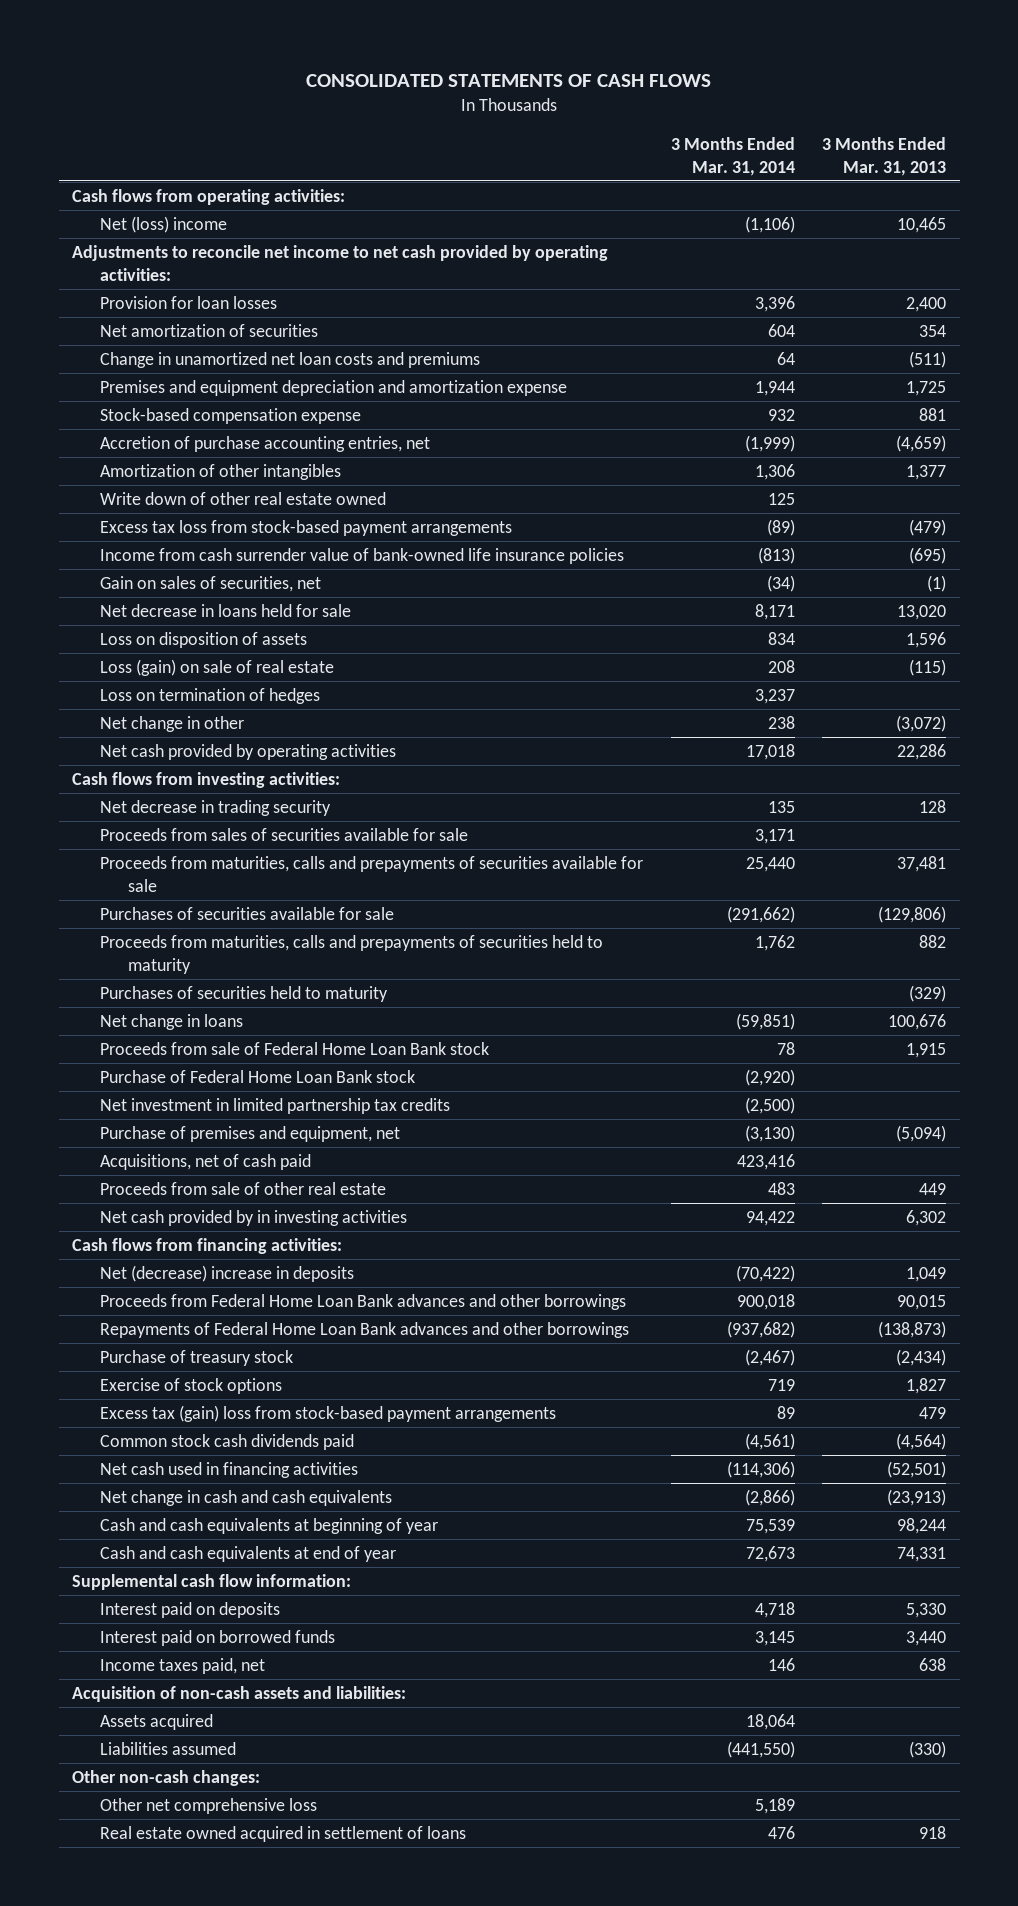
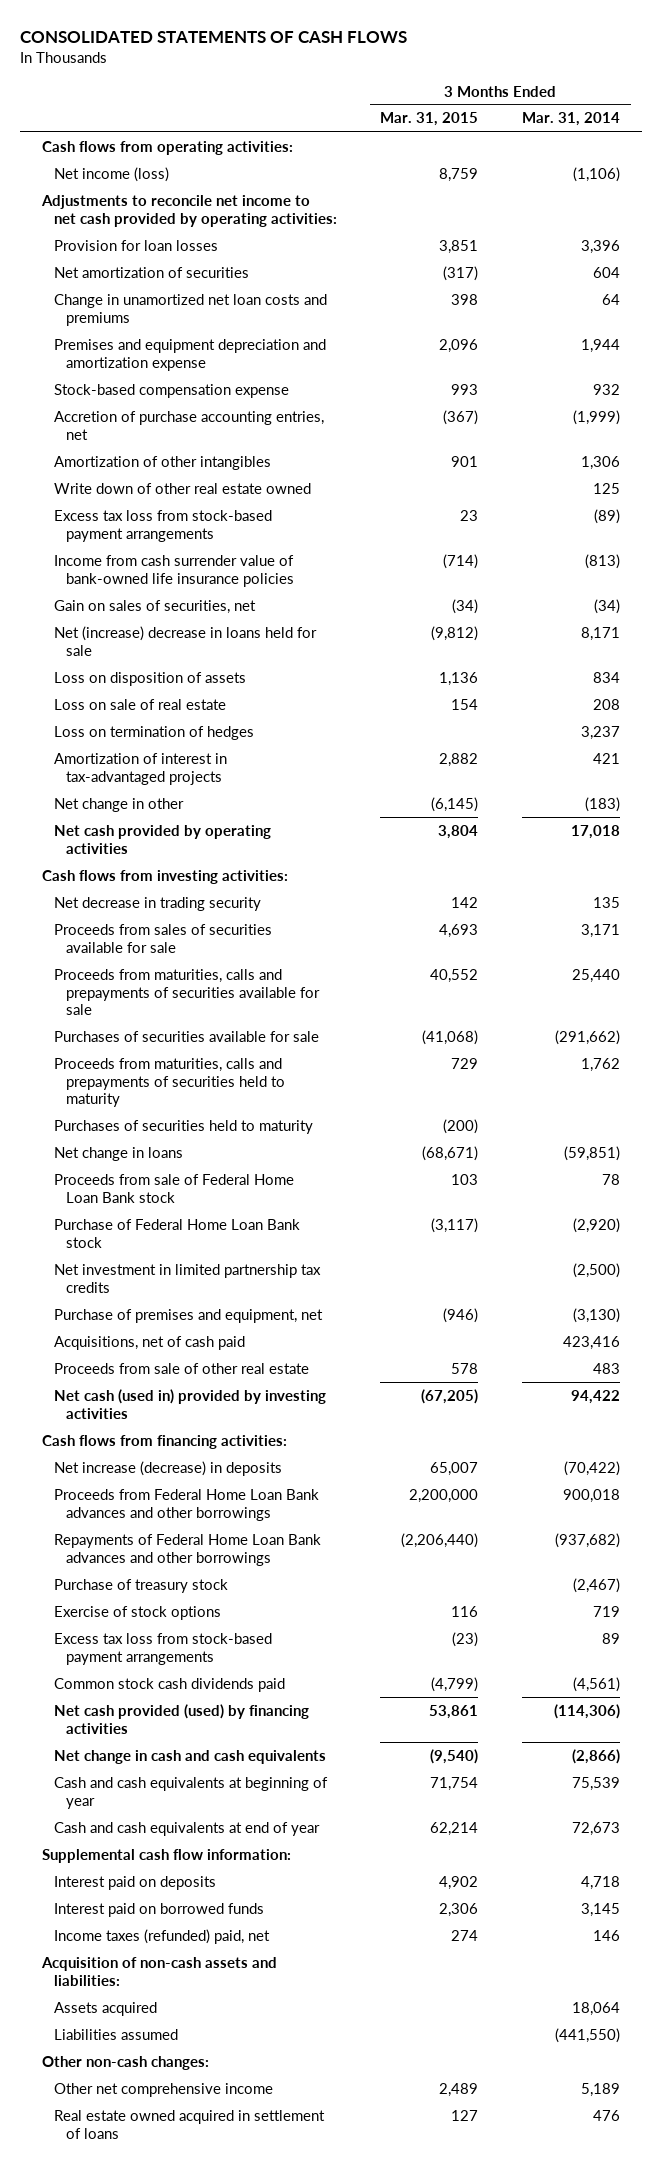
- | 3 Months Ended Mar. 31, 2014 | 3 Months Ended Mar. 31, 2013
+ | 3 Months Ended Mar. 31, 2015 | 3 Months Ended Mar. 31, 2014
- Net (loss) income | (1,106) | 10,465
+ Net income (loss) | 8,759 | (1,106)
- Net decrease in loans held for sale | 8,171 | 13,020
+ Net (increase) decrease in loans held for sale | (9,812) | 8,171
- Loss (gain) on sale of real estate | 208 | (115)
+ Loss on sale of real estate | 154 | 208
- Net change in other | 238 | (3,072)
+ Amortization of interest in tax-advantaged projects | 2,882 | 421
+ Net change in other | (6,145) | (183)
- Net cash provided by in investing activities | 94,422 | 6,302
+ Net cash (used in) provided by investing activities | (67,205) | 94,422
- Net (decrease) increase in deposits | (70,422) | 1,049
+ Net increase (decrease) in deposits | 65,007 | (70,422)
- Excess tax (gain) loss from stock-based payment arrangements | 89 | 479
+ Excess tax loss from stock-based payment arrangements | (23) | 89
- Net cash used in financing activities | (114,306) | (52,501)
+ Net cash provided (used) by financing activities | 53,861 | (114,306)
- Income taxes paid, net | 146 | 638
+ Income taxes (refunded) paid, net | 274 | 146
- Other net comprehensive loss | 5,189 |
+ Other net comprehensive income | 2,489 | 5,189

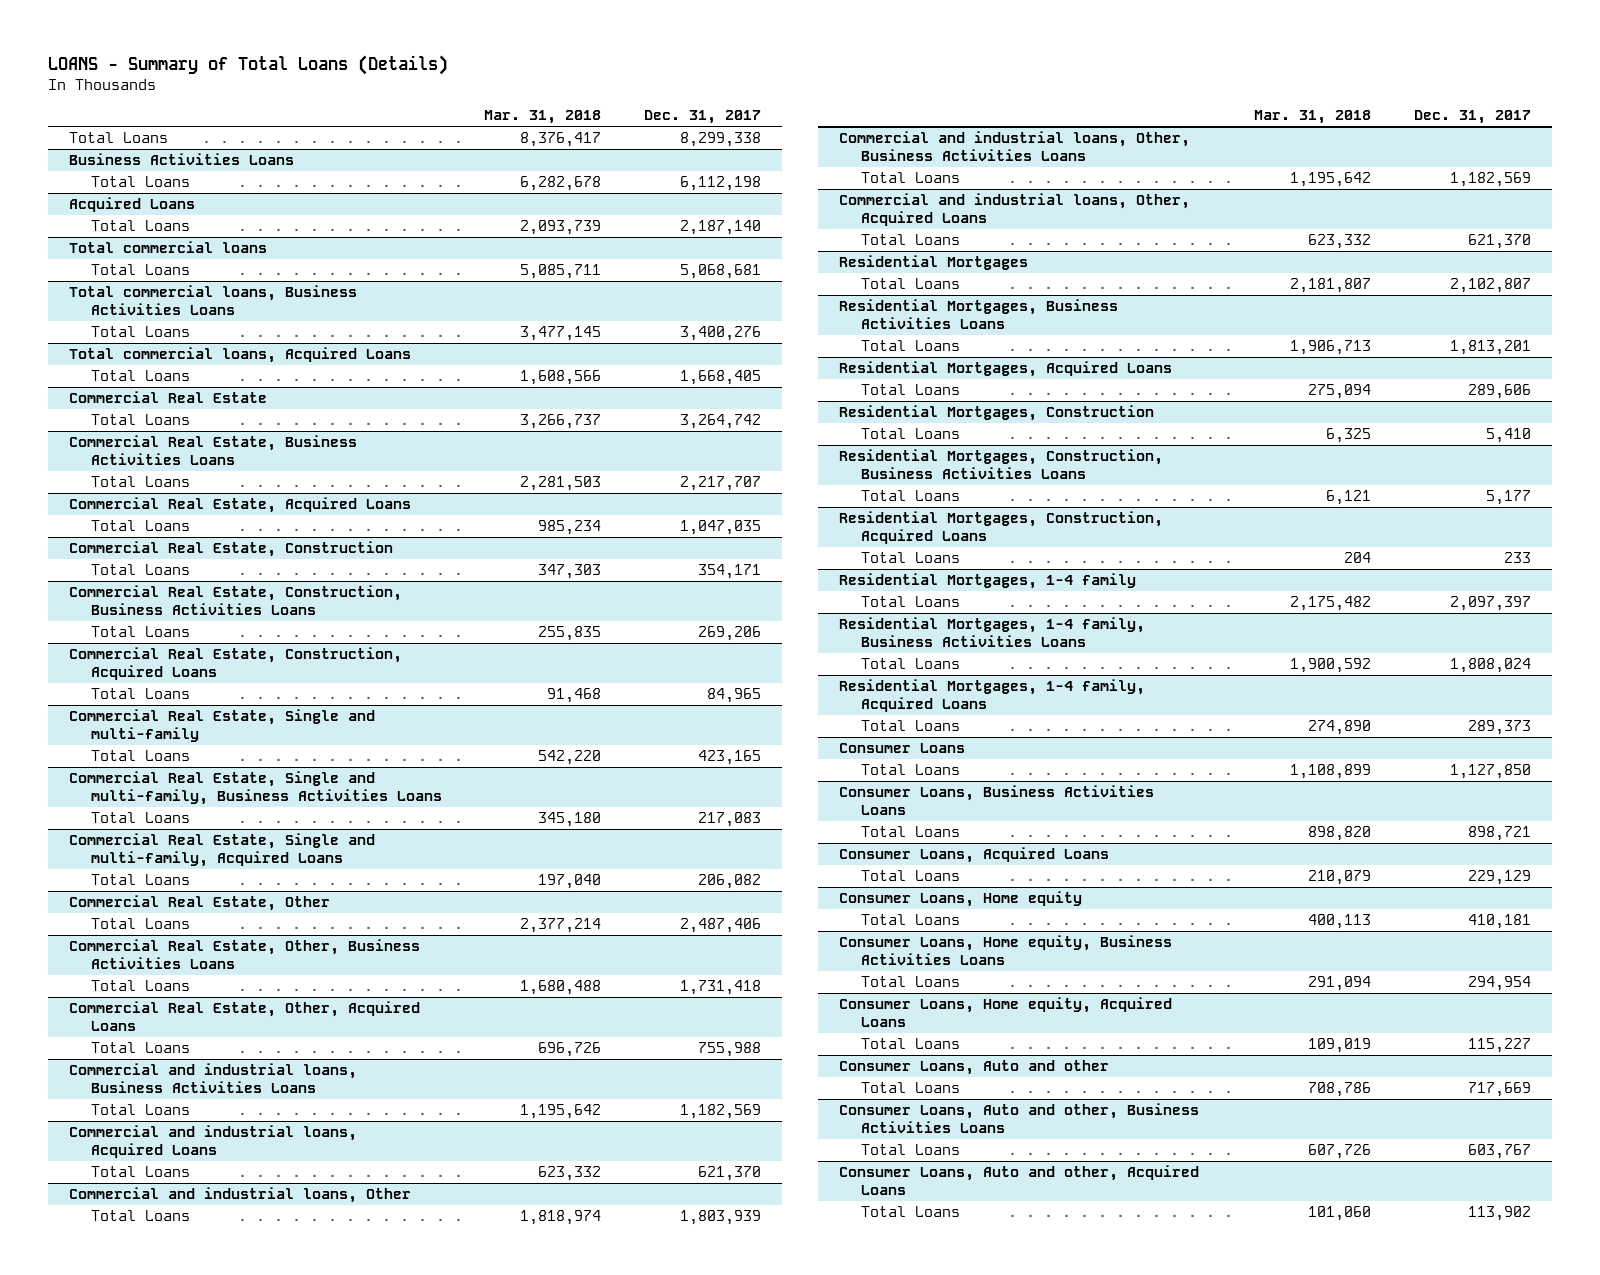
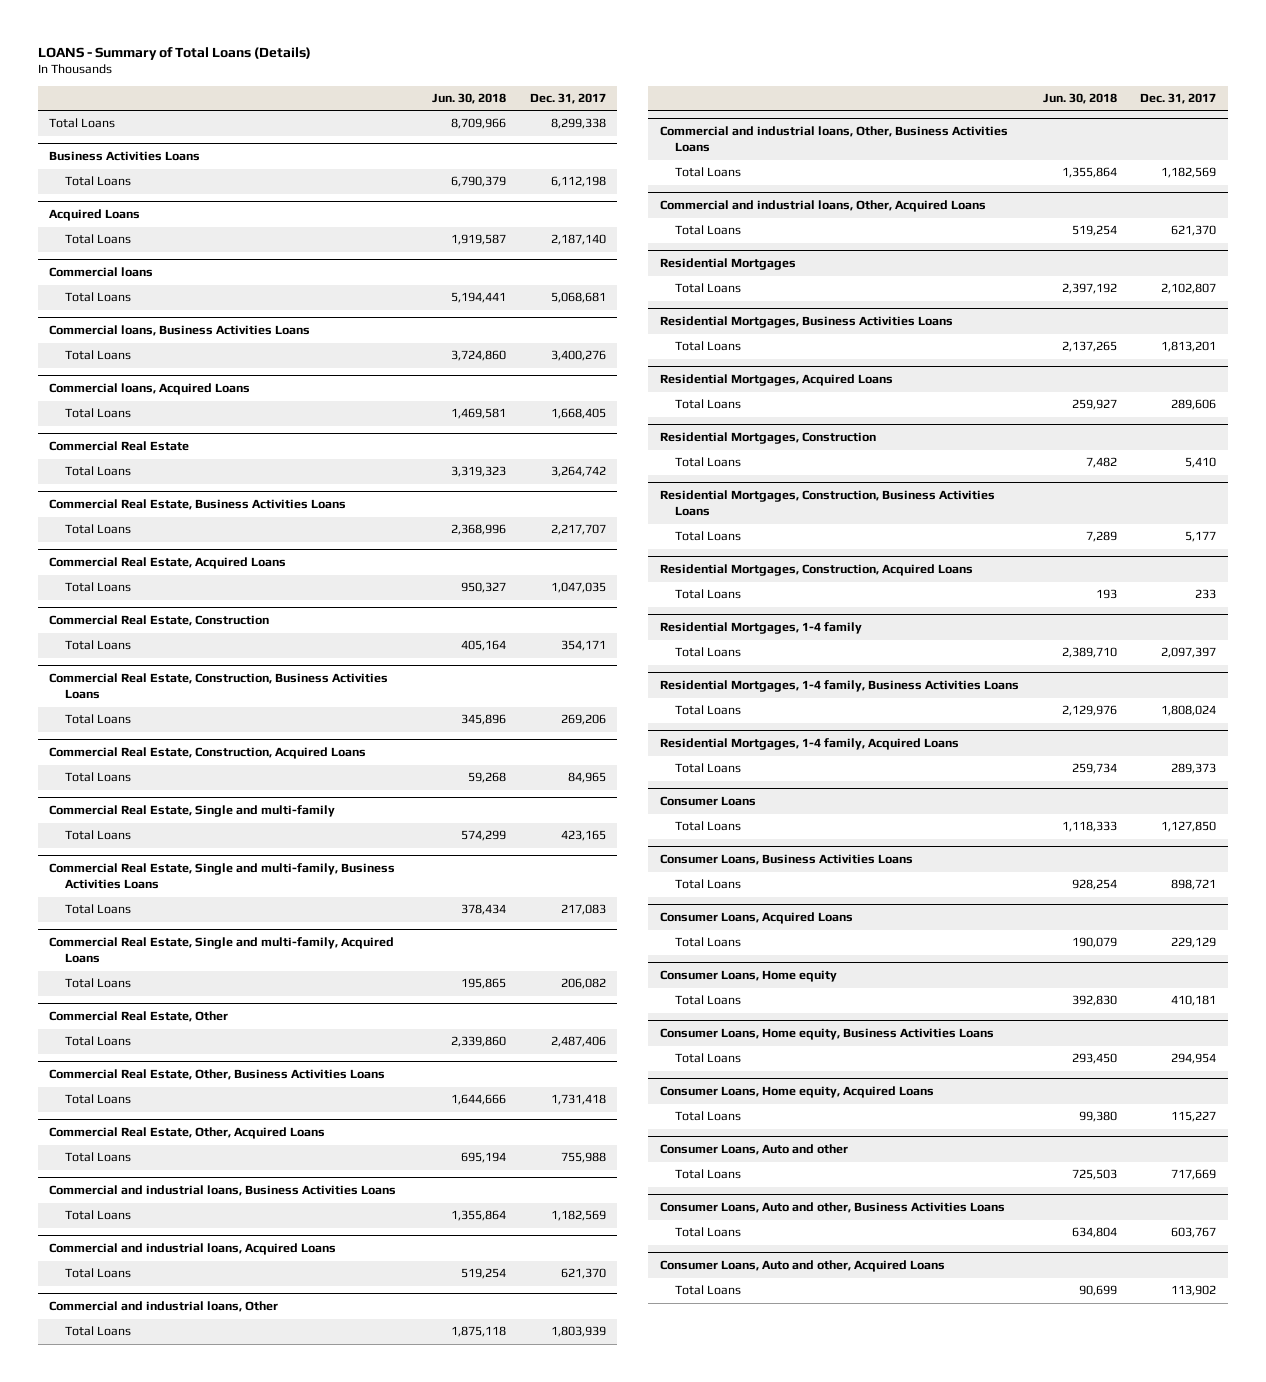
- | Mar. 31, 2018 | Dec. 31, 2017
+ | Jun. 30, 2018 | Dec. 31, 2017
- Total commercial loans
+ Commercial loans
- Total commercial loans, Business Activities Loans
+ Commercial loans, Business Activities Loans
- Total commercial loans, Acquired Loans
+ Commercial loans, Acquired Loans

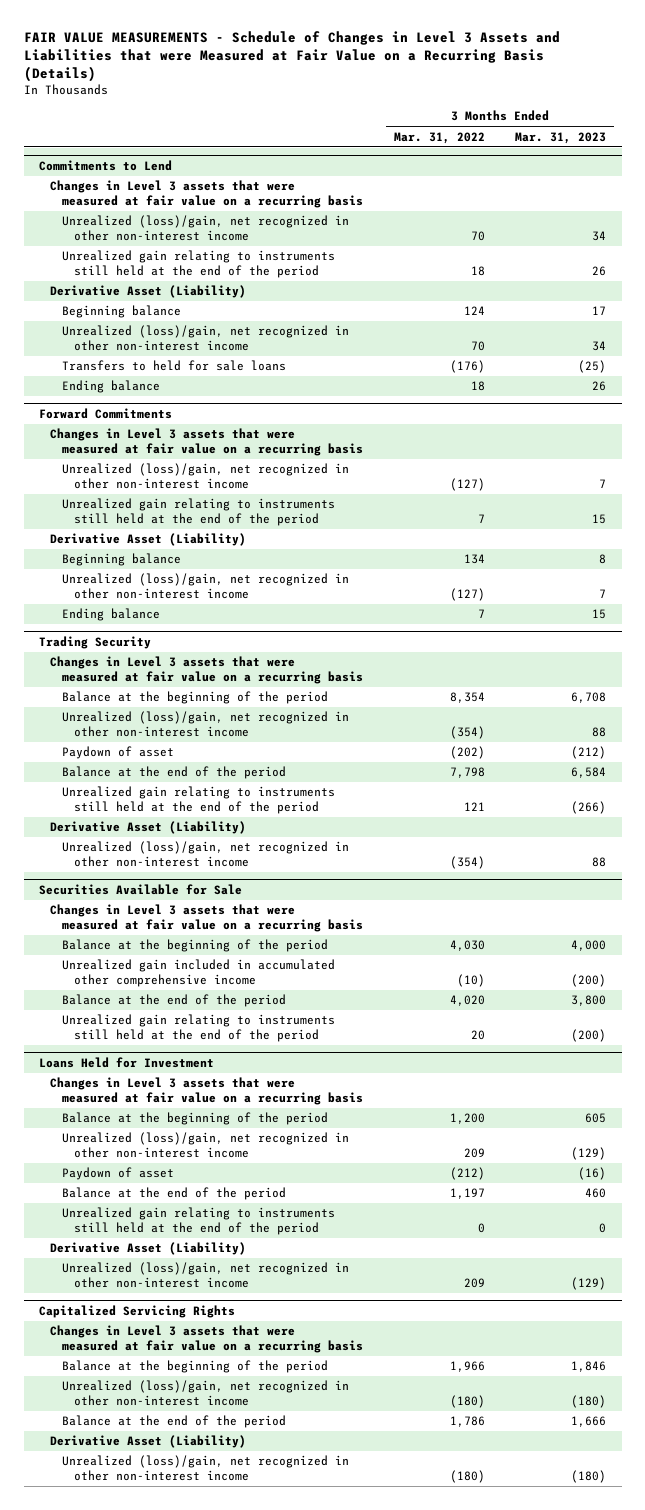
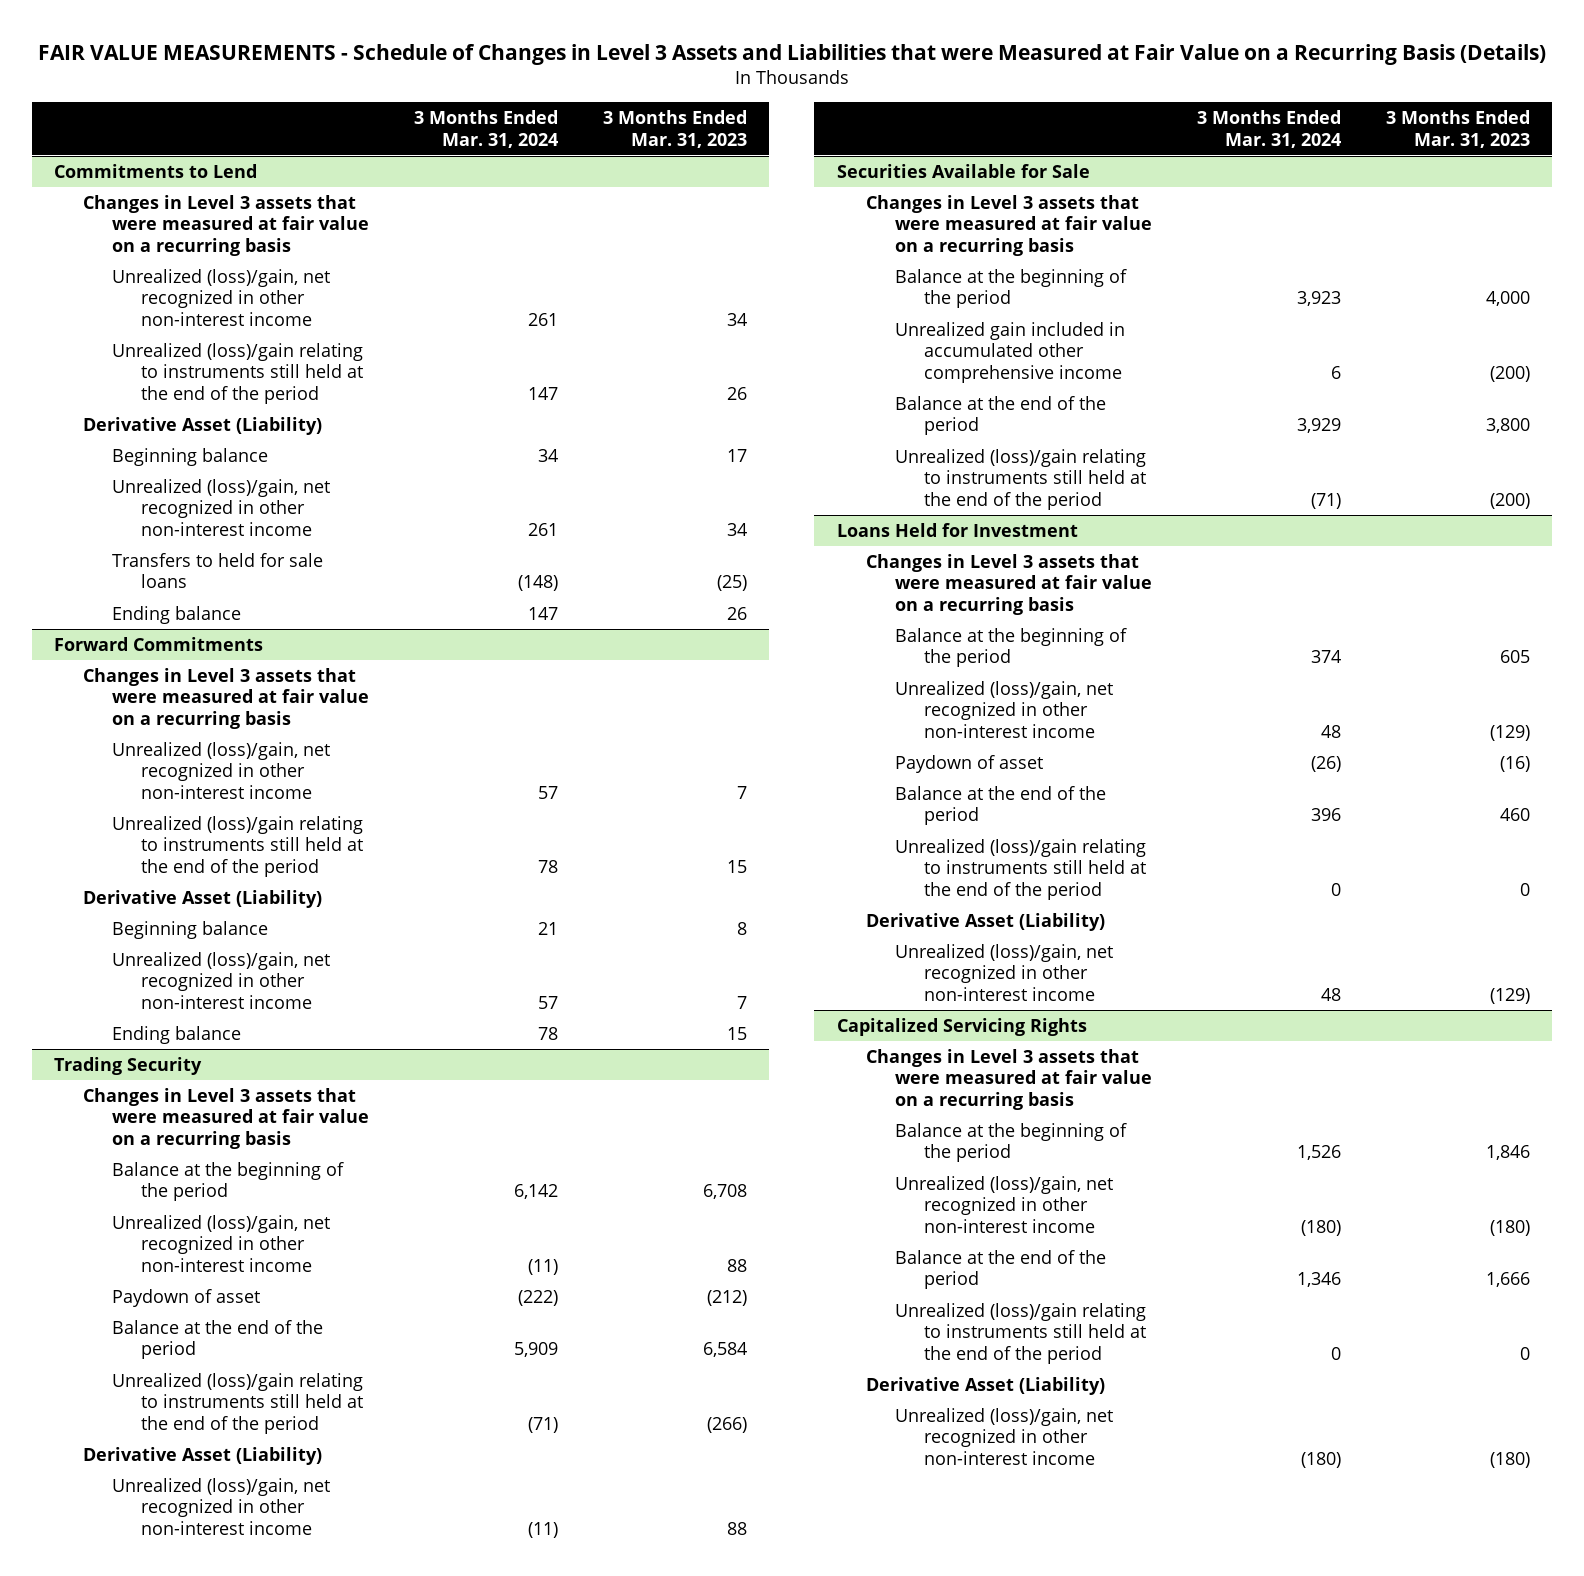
- | 3 Months Ended Mar. 31, 2022 | 3 Months Ended Mar. 31, 2023
+ | 3 Months Ended Mar. 31, 2024 | 3 Months Ended Mar. 31, 2023
@ Commitments to Lend
- Unrealized gain relating to instruments still held at the end of the period | 18 | 26
+ Unrealized (loss)/gain relating to instruments still held at the end of the period | 147 | 26
@ Forward Commitments
- Unrealized gain relating to instruments still held at the end of the period | 7 | 15
+ Unrealized (loss)/gain relating to instruments still held at the end of the period | 78 | 15
@ Trading Security
- Unrealized gain relating to instruments still held at the end of the period | 121 | (266)
+ Unrealized (loss)/gain relating to instruments still held at the end of the period | (71) | (266)
@ Securities Available for Sale
- Unrealized gain relating to instruments still held at the end of the period | 20 | (200)
+ Unrealized (loss)/gain relating to instruments still held at the end of the period | (71) | (200)
@ Loans Held for Investment
- Unrealized gain relating to instruments still held at the end of the period | 0 | 0
+ Unrealized (loss)/gain relating to instruments still held at the end of the period | 0 | 0
@ Capitalized Servicing Rights
+ Unrealized (loss)/gain relating to instruments still held at the end of the period | 0 | 0

